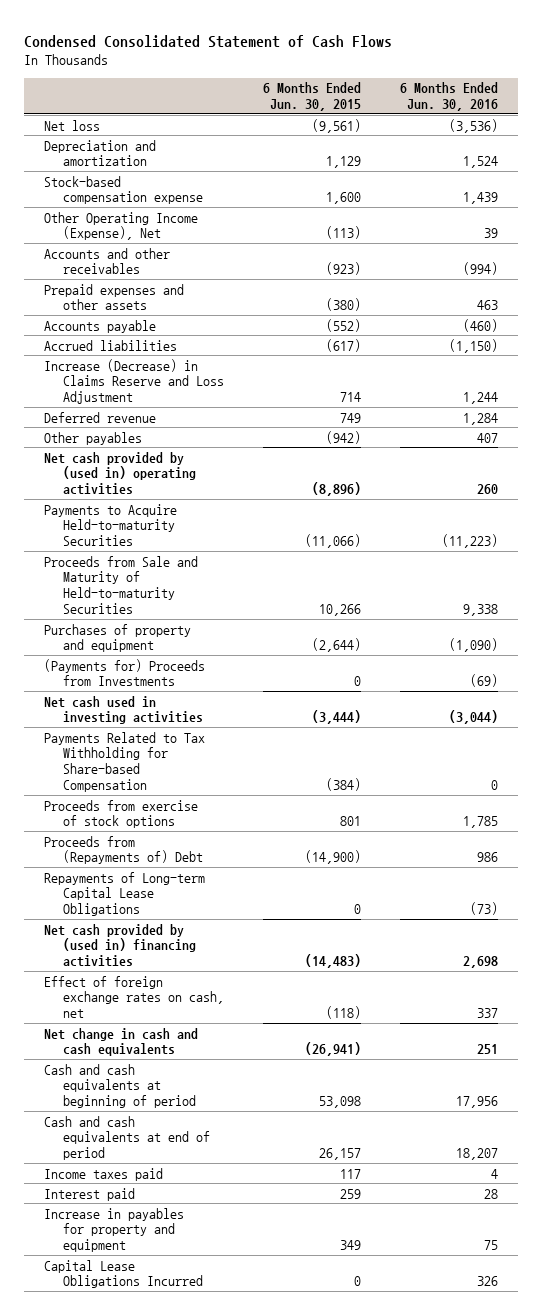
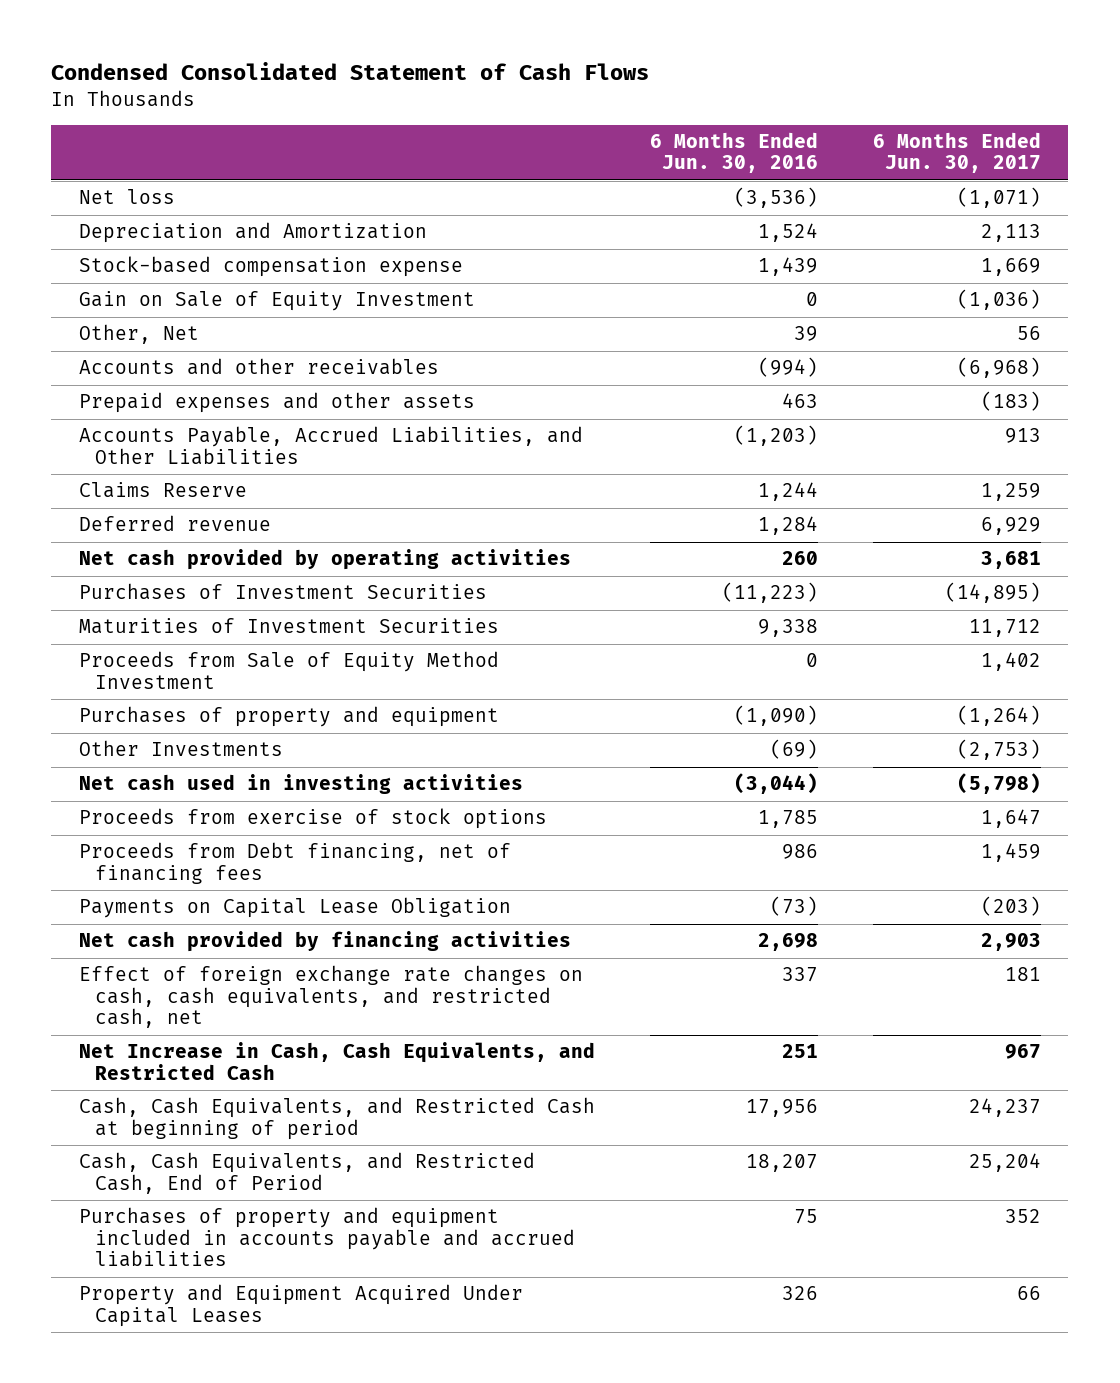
- | 6 Months Ended Jun. 30, 2015 | 6 Months Ended Jun. 30, 2016
+ | 6 Months Ended Jun. 30, 2016 | 6 Months Ended Jun. 30, 2017
- Depreciation and amortization | 1,129 | 1,524
+ Depreciation and Amortization | 1,524 | 2,113
- Other Operating Income (Expense), Net | (113) | 39
+ Gain on Sale of Equity Investment | 0 | (1,036)
+ Other, Net | 39 | 56
- Accounts payable | (552) | (460)
- Accrued liabilities | (617) | (1,150)
- Increase (Decrease) in Claims Reserve and Loss Adjustment | 714 | 1,244
+ Accounts Payable, Accrued Liabilities, and Other Liabilities | (1,203) | 913
+ Claims Reserve | 1,244 | 1,259
- Other payables | (942) | 407
- Net cash provided by (used in) operating activities | (8,896) | 260
- Payments to Acquire Held-to-maturity Securities | (11,066) | (11,223)
- Proceeds from Sale and Maturity of Held-to-maturity Securities | 10,266 | 9,338
+ Net cash provided by operating activities | 260 | 3,681
+ Purchases of Investment Securities | (11,223) | (14,895)
+ Maturities of Investment Securities | 9,338 | 11,712
+ Proceeds from Sale of Equity Method Investment | 0 | 1,402
- (Payments for) Proceeds from Investments | 0 | (69)
+ Other Investments | (69) | (2,753)
- Payments Related to Tax Withholding for Share-based Compensation | (384) | 0
- Proceeds from (Repayments of) Debt | (14,900) | 986
- Repayments of Long-term Capital Lease Obligations | 0 | (73)
- Net cash provided by (used in) financing activities | (14,483) | 2,698
- Effect of foreign exchange rates on cash, net | (118) | 337
- Net change in cash and cash equivalents | (26,941) | 251
- Cash and cash equivalents at beginning of period | 53,098 | 17,956
- Cash and cash equivalents at end of period | 26,157 | 18,207
- Income taxes paid | 117 | 4
- Interest paid | 259 | 28
- Increase in payables for property and equipment | 349 | 75
- Capital Lease Obligations Incurred | 0 | 326
+ Proceeds from Debt financing, net of financing fees | 986 | 1,459
+ Payments on Capital Lease Obligation | (73) | (203)
+ Net cash provided by financing activities | 2,698 | 2,903
+ Effect of foreign exchange rate changes on cash, cash equivalents, and restricted cash, net | 337 | 181
+ Net Increase in Cash, Cash Equivalents, and Restricted Cash | 251 | 967
+ Cash, Cash Equivalents, and Restricted Cash at beginning of period | 17,956 | 24,237
+ Cash, Cash Equivalents, and Restricted Cash, End of Period | 18,207 | 25,204
+ Purchases of property and equipment included in accounts payable and accrued liabilities | 75 | 352
+ Property and Equipment Acquired Under Capital Leases | 326 | 66

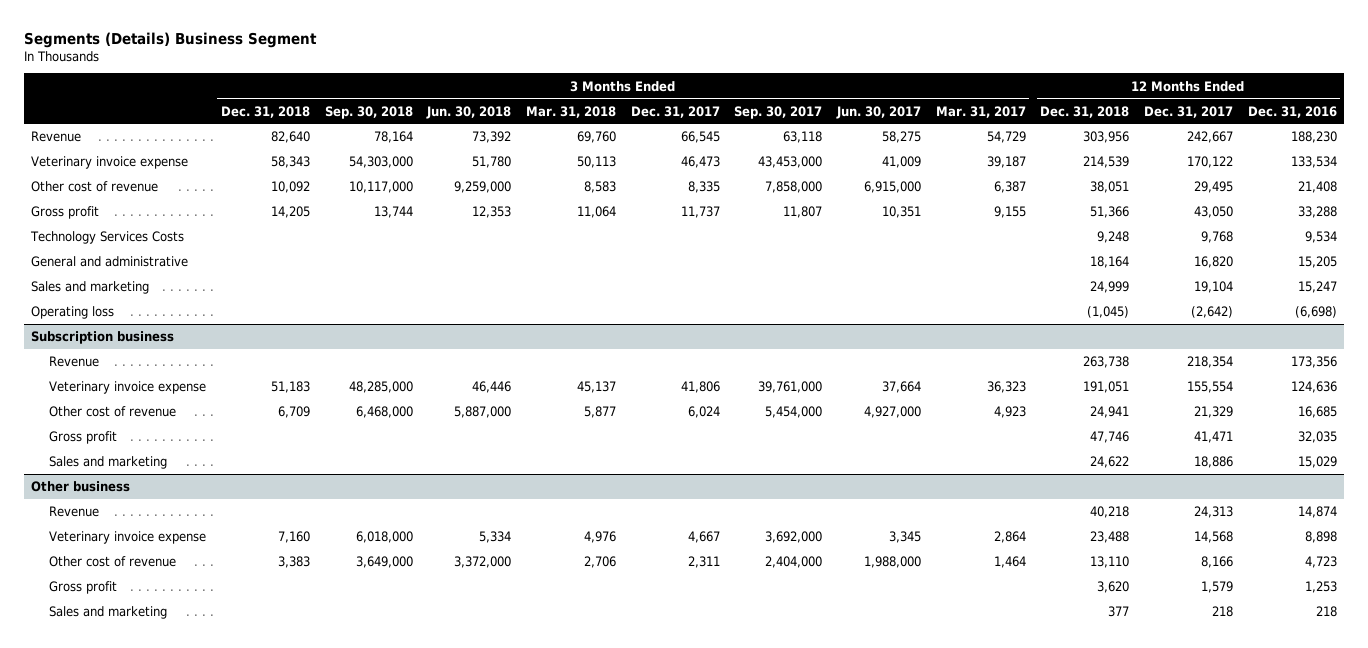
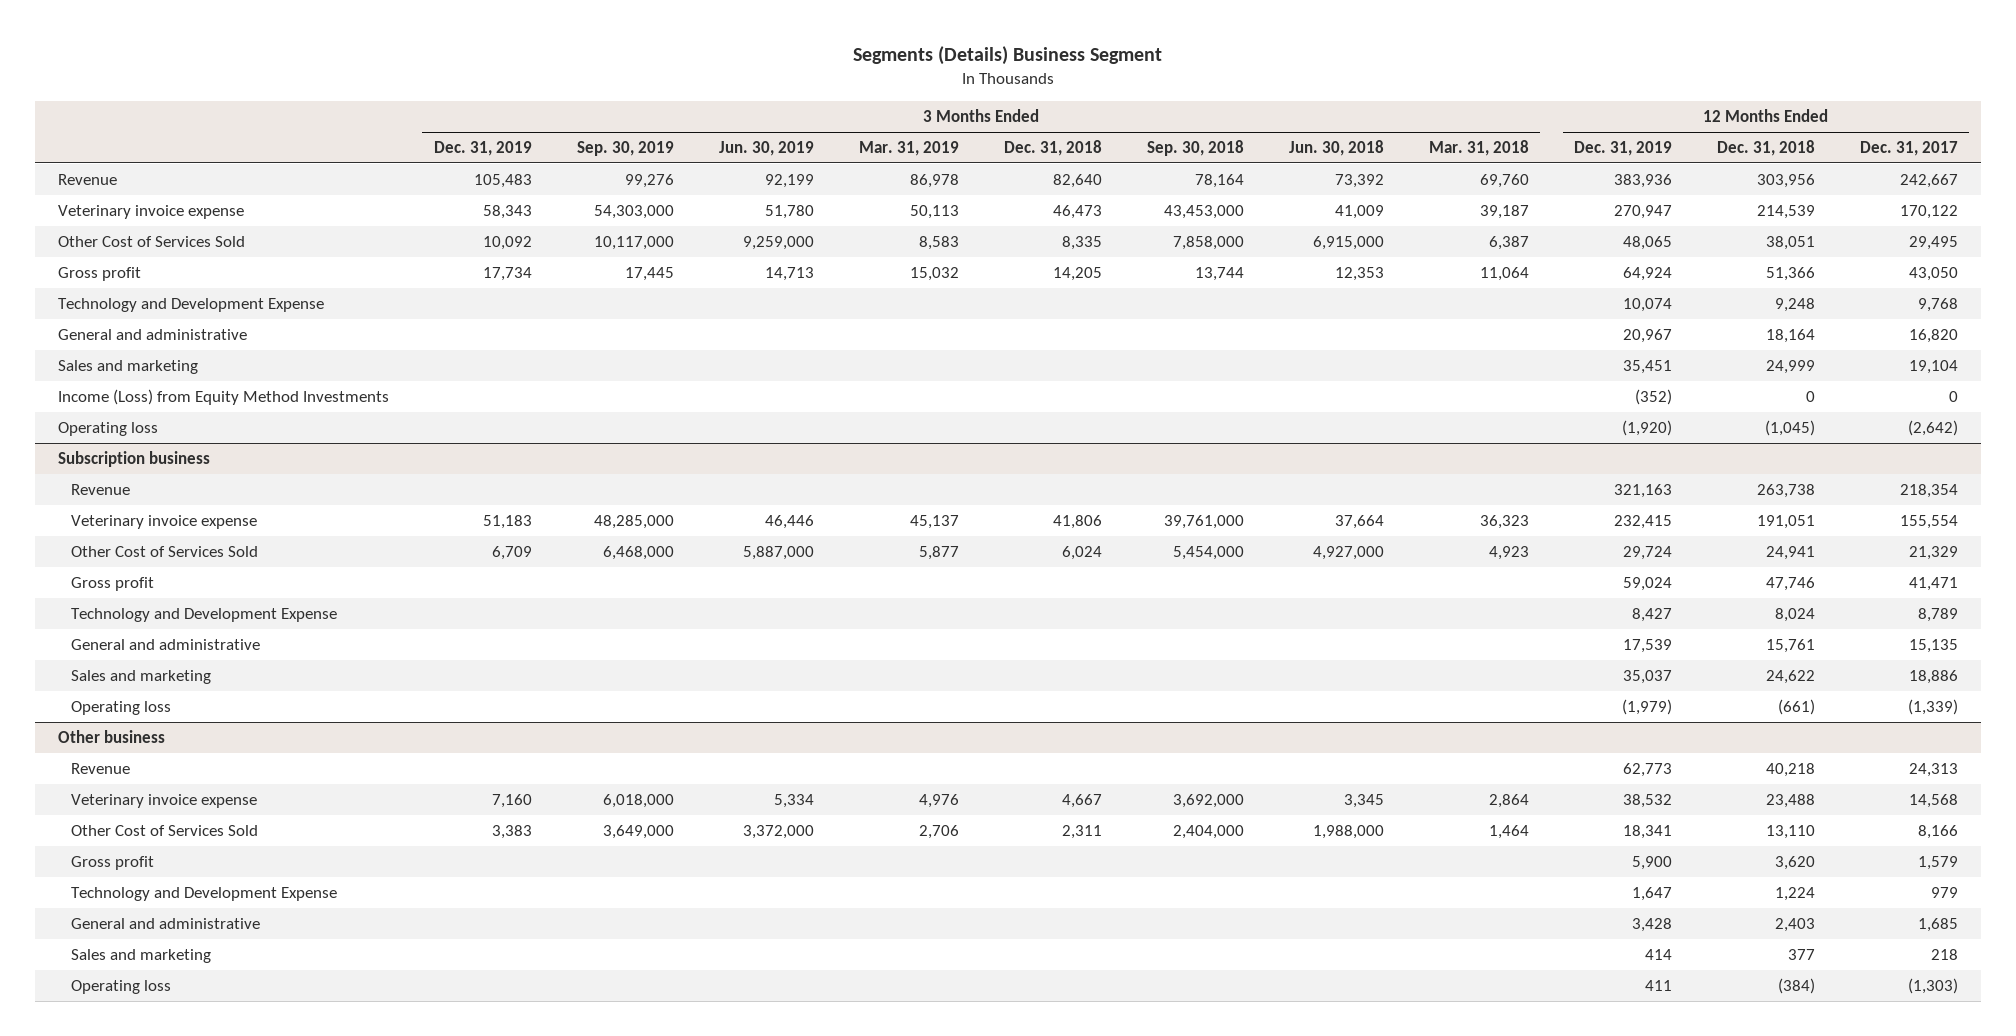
- | 3 Months Ended Dec. 31, 2018 | 3 Months Ended Sep. 30, 2018 | 3 Months Ended Jun. 30, 2018 | 3 Months Ended Mar. 31, 2018 | 3 Months Ended Dec. 31, 2017 | 3 Months Ended Sep. 30, 2017 | 3 Months Ended Jun. 30, 2017 | 3 Months Ended Mar. 31, 2017 | 12 Months Ended Dec. 31, 2018 | 12 Months Ended Dec. 31, 2017 | 12 Months Ended Dec. 31, 2016
+ | 3 Months Ended Dec. 31, 2019 | 3 Months Ended Sep. 30, 2019 | 3 Months Ended Jun. 30, 2019 | 3 Months Ended Mar. 31, 2019 | 3 Months Ended Dec. 31, 2018 | 3 Months Ended Sep. 30, 2018 | 3 Months Ended Jun. 30, 2018 | 3 Months Ended Mar. 31, 2018 | 12 Months Ended Dec. 31, 2019 | 12 Months Ended Dec. 31, 2018 | 12 Months Ended Dec. 31, 2017
- Veterinary invoice expense | 58,343 | 54,303,000 | 51,780 | 50,113 | 46,473 | 43,453,000 | 41,009 | 39,187 | 214,539 | 170,122 | 133,534
- Other cost of revenue | 10,092 | 10,117,000 | 9,259,000 | 8,583 | 8,335 | 7,858,000 | 6,915,000 | 6,387 | 38,051 | 29,495 | 21,408
+ Veterinary invoice expense | 58,343 | 54,303,000 | 51,780 | 50,113 | 46,473 | 43,453,000 | 41,009 | 39,187 | 270,947 | 214,539 | 170,122
+ Other Cost of Services Sold | 10,092 | 10,117,000 | 9,259,000 | 8,583 | 8,335 | 7,858,000 | 6,915,000 | 6,387 | 48,065 | 38,051 | 29,495
- Technology Services Costs | | | | | | | | | 9,248 | 9,768 | 9,534
+ Technology and Development Expense | | | | | | | | | 10,074 | 9,248 | 9,768
+ Income (Loss) from Equity Method Investments | | | | | | | | | (352) | 0 | 0
@ Subscription business
- Veterinary invoice expense | 51,183 | 48,285,000 | 46,446 | 45,137 | 41,806 | 39,761,000 | 37,664 | 36,323 | 191,051 | 155,554 | 124,636
- Other cost of revenue | 6,709 | 6,468,000 | 5,887,000 | 5,877 | 6,024 | 5,454,000 | 4,927,000 | 4,923 | 24,941 | 21,329 | 16,685
+ Veterinary invoice expense | 51,183 | 48,285,000 | 46,446 | 45,137 | 41,806 | 39,761,000 | 37,664 | 36,323 | 232,415 | 191,051 | 155,554
+ Other Cost of Services Sold | 6,709 | 6,468,000 | 5,887,000 | 5,877 | 6,024 | 5,454,000 | 4,927,000 | 4,923 | 29,724 | 24,941 | 21,329
+ Technology and Development Expense | | | | | | | | | 8,427 | 8,024 | 8,789
+ General and administrative | | | | | | | | | 17,539 | 15,761 | 15,135
+ Operating loss | | | | | | | | | (1,979) | (661) | (1,339)
@ Other business
- Veterinary invoice expense | 7,160 | 6,018,000 | 5,334 | 4,976 | 4,667 | 3,692,000 | 3,345 | 2,864 | 23,488 | 14,568 | 8,898
- Other cost of revenue | 3,383 | 3,649,000 | 3,372,000 | 2,706 | 2,311 | 2,404,000 | 1,988,000 | 1,464 | 13,110 | 8,166 | 4,723
+ Veterinary invoice expense | 7,160 | 6,018,000 | 5,334 | 4,976 | 4,667 | 3,692,000 | 3,345 | 2,864 | 38,532 | 23,488 | 14,568
+ Other Cost of Services Sold | 3,383 | 3,649,000 | 3,372,000 | 2,706 | 2,311 | 2,404,000 | 1,988,000 | 1,464 | 18,341 | 13,110 | 8,166
+ Technology and Development Expense | | | | | | | | | 1,647 | 1,224 | 979
+ General and administrative | | | | | | | | | 3,428 | 2,403 | 1,685
+ Operating loss | | | | | | | | | 411 | (384) | (1,303)

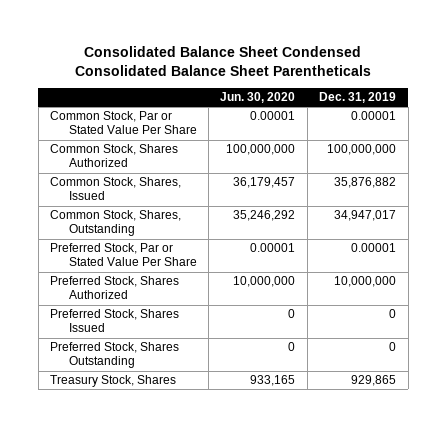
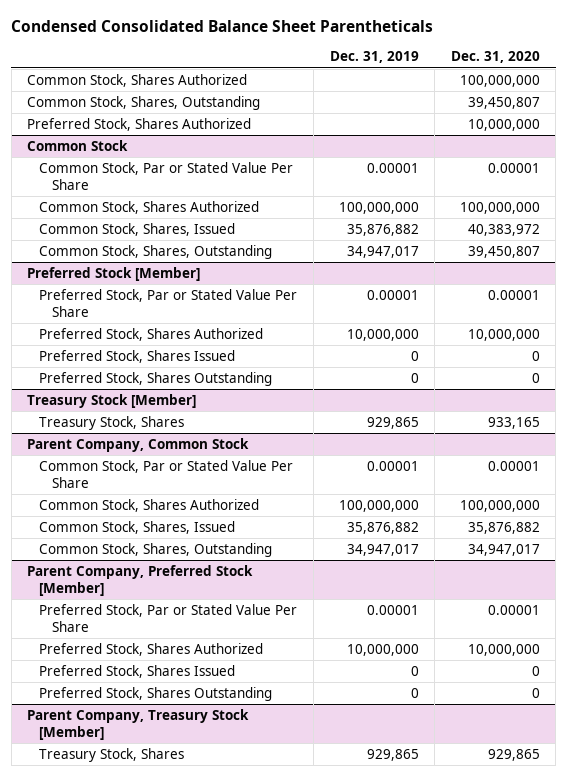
- Consolidated Balance Sheet Condensed Consolidated Balance Sheet Parentheticals
+ Condensed Consolidated Balance Sheet Parentheticals
- | Jun. 30, 2020 | Dec. 31, 2019
+ | Dec. 31, 2019 | Dec. 31, 2020
+ Common Stock, Shares Authorized | | 100,000,000
+ Common Stock, Shares, Outstanding | | 39,450,807
+ Preferred Stock, Shares Authorized | | 10,000,000
+ Common Stock
+ Preferred Stock [Member]
+ Treasury Stock [Member]
+ Parent Company, Common Stock
+ Common Stock, Par or Stated Value Per Share | 0.00001 | 0.00001
+ Common Stock, Shares Authorized | 100,000,000 | 100,000,000
+ Common Stock, Shares, Issued | 35,876,882 | 35,876,882
+ Common Stock, Shares, Outstanding | 34,947,017 | 34,947,017
+ Parent Company, Preferred Stock [Member]
+ Preferred Stock, Par or Stated Value Per Share | 0.00001 | 0.00001
+ Preferred Stock, Shares Authorized | 10,000,000 | 10,000,000
+ Preferred Stock, Shares Issued | 0 | 0
+ Preferred Stock, Shares Outstanding | 0 | 0
+ Parent Company, Treasury Stock [Member]
+ Treasury Stock, Shares | 929,865 | 929,865

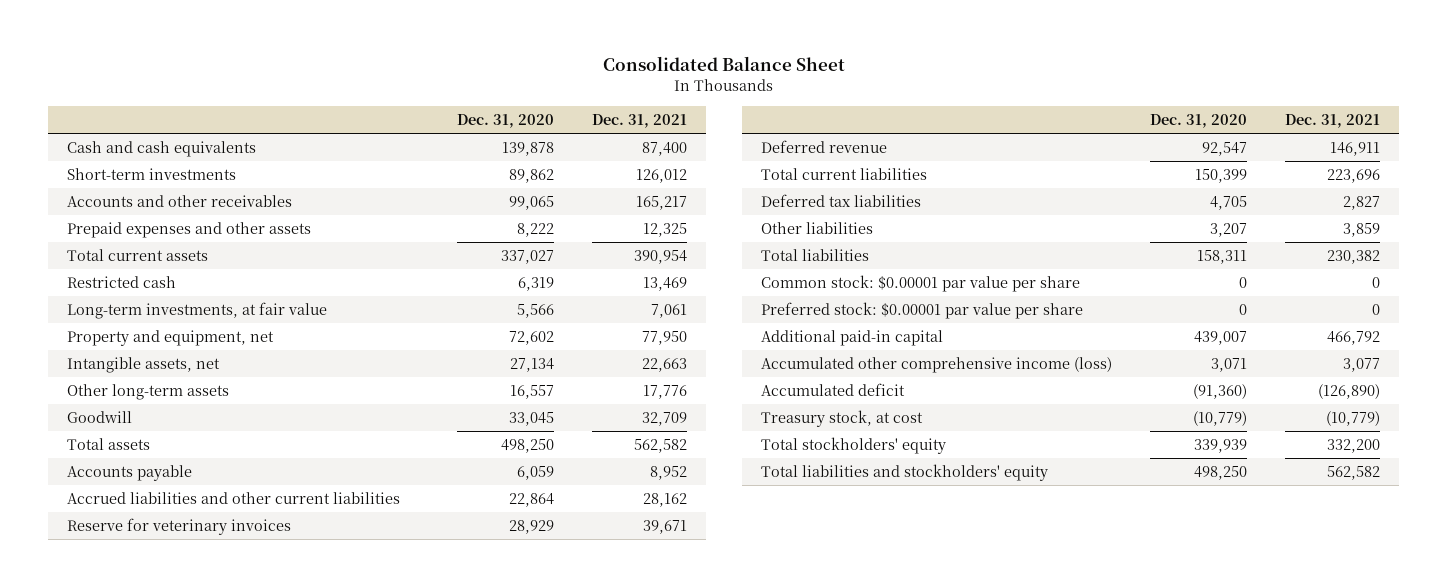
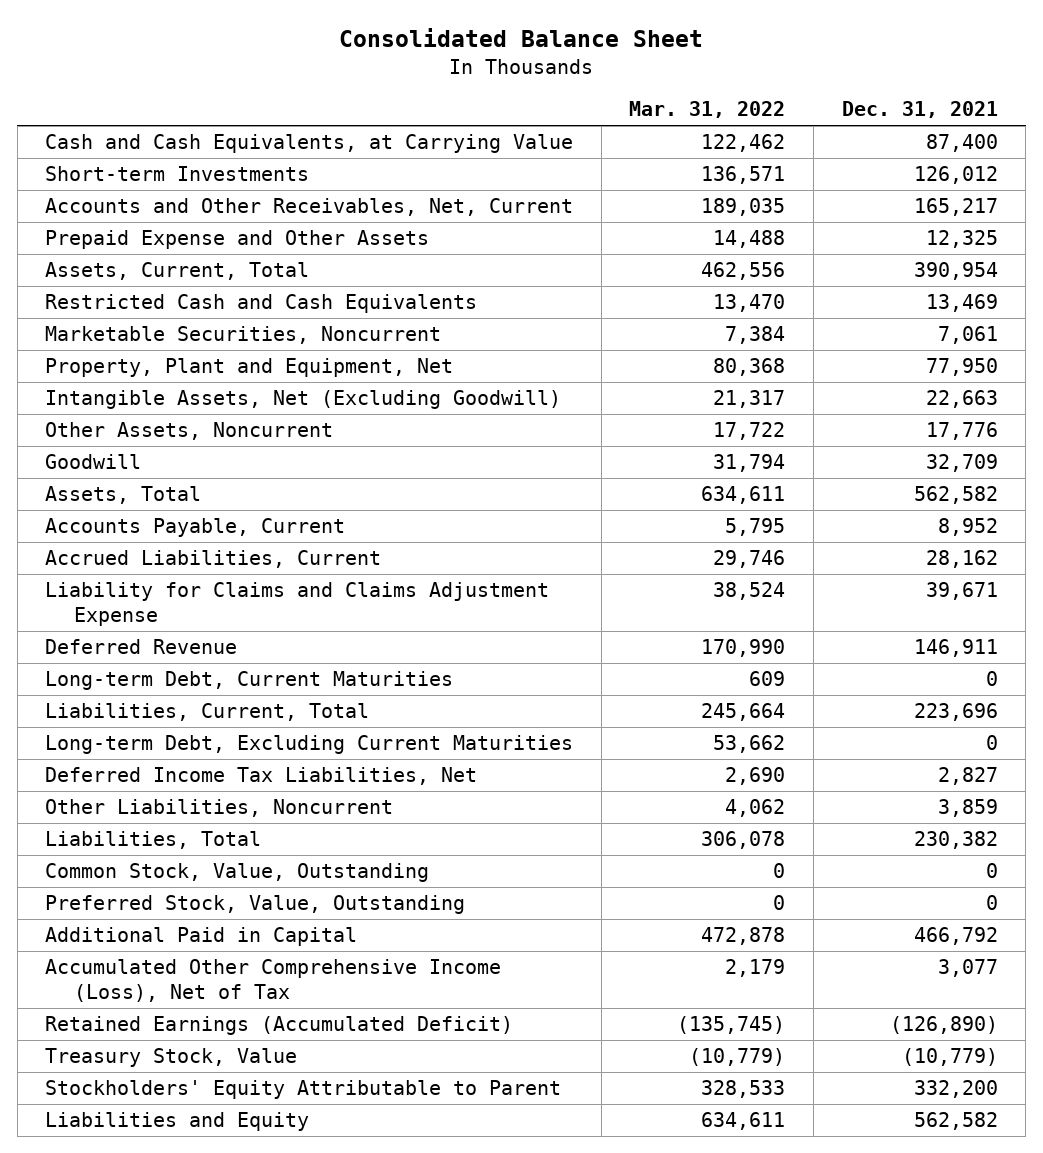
- | Dec. 31, 2020 | Dec. 31, 2021
+ | Mar. 31, 2022 | Dec. 31, 2021
- Cash and cash equivalents | 139,878 | 87,400
- Short-term investments | 89,862 | 126,012
- Accounts and other receivables | 99,065 | 165,217
- Prepaid expenses and other assets | 8,222 | 12,325
- Total current assets | 337,027 | 390,954
- Restricted cash | 6,319 | 13,469
- Long-term investments, at fair value | 5,566 | 7,061
- Property and equipment, net | 72,602 | 77,950
- Intangible assets, net | 27,134 | 22,663
- Other long-term assets | 16,557 | 17,776
+ Cash and Cash Equivalents, at Carrying Value | 122,462 | 87,400
+ Short-term Investments | 136,571 | 126,012
+ Accounts and Other Receivables, Net, Current | 189,035 | 165,217
+ Prepaid Expense and Other Assets | 14,488 | 12,325
+ Assets, Current, Total | 462,556 | 390,954
+ Restricted Cash and Cash Equivalents | 13,470 | 13,469
+ Marketable Securities, Noncurrent | 7,384 | 7,061
+ Property, Plant and Equipment, Net | 80,368 | 77,950
+ Intangible Assets, Net (Excluding Goodwill) | 21,317 | 22,663
+ Other Assets, Noncurrent | 17,722 | 17,776
- Total assets | 498,250 | 562,582
- Accounts payable | 6,059 | 8,952
- Accrued liabilities and other current liabilities | 22,864 | 28,162
- Reserve for veterinary invoices | 28,929 | 39,671
- Deferred revenue | 92,547 | 146,911
- Total current liabilities | 150,399 | 223,696
- Deferred tax liabilities | 4,705 | 2,827
- Other liabilities | 3,207 | 3,859
- Total liabilities | 158,311 | 230,382
- Common stock: $0.00001 par value per share | 0 | 0
- Preferred stock: $0.00001 par value per share | 0 | 0
- Additional paid-in capital | 439,007 | 466,792
- Accumulated other comprehensive income (loss) | 3,071 | 3,077
- Accumulated deficit | (91,360) | (126,890)
- Treasury stock, at cost | (10,779) | (10,779)
- Total stockholders' equity | 339,939 | 332,200
- Total liabilities and stockholders' equity | 498,250 | 562,582
+ Assets, Total | 634,611 | 562,582
+ Accounts Payable, Current | 5,795 | 8,952
+ Accrued Liabilities, Current | 29,746 | 28,162
+ Liability for Claims and Claims Adjustment Expense | 38,524 | 39,671
+ Deferred Revenue | 170,990 | 146,911
+ Long-term Debt, Current Maturities | 609 | 0
+ Liabilities, Current, Total | 245,664 | 223,696
+ Long-term Debt, Excluding Current Maturities | 53,662 | 0
+ Deferred Income Tax Liabilities, Net | 2,690 | 2,827
+ Other Liabilities, Noncurrent | 4,062 | 3,859
+ Liabilities, Total | 306,078 | 230,382
+ Common Stock, Value, Outstanding | 0 | 0
+ Preferred Stock, Value, Outstanding | 0 | 0
+ Additional Paid in Capital | 472,878 | 466,792
+ Accumulated Other Comprehensive Income (Loss), Net of Tax | 2,179 | 3,077
+ Retained Earnings (Accumulated Deficit) | (135,745) | (126,890)
+ Treasury Stock, Value | (10,779) | (10,779)
+ Stockholders' Equity Attributable to Parent | 328,533 | 332,200
+ Liabilities and Equity | 634,611 | 562,582

